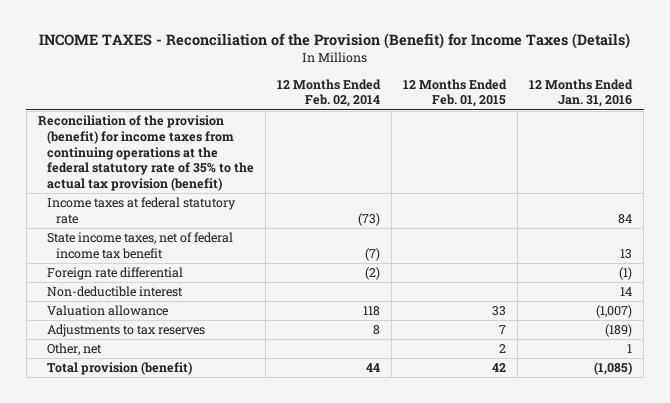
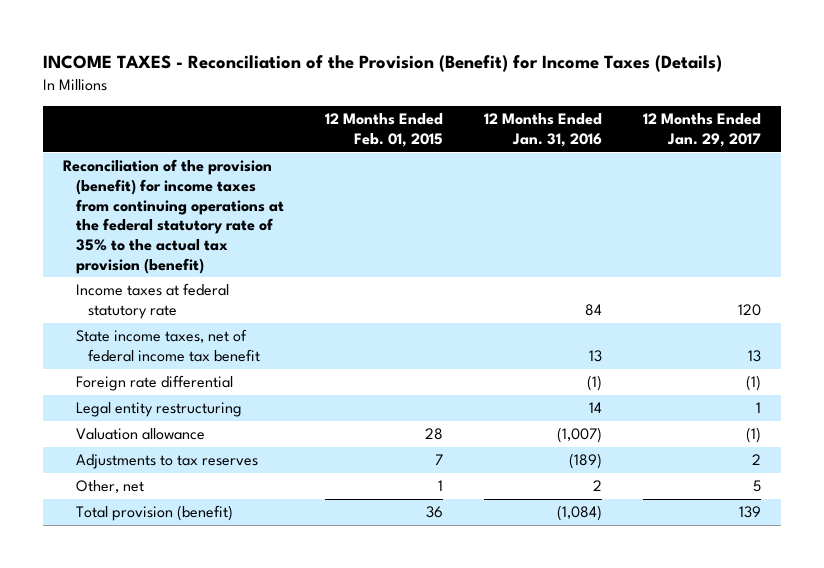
- | 12 Months Ended Feb. 02, 2014 | 12 Months Ended Feb. 01, 2015 | 12 Months Ended Jan. 31, 2016
+ | 12 Months Ended Feb. 01, 2015 | 12 Months Ended Jan. 31, 2016 | 12 Months Ended Jan. 29, 2017
- Non-deductible interest | | | 14
- Valuation allowance | 118 | 33 | (1,007)
+ Legal entity restructuring | | 14 | 1
+ Valuation allowance | 28 | (1,007) | (1)
- Other, net | | 2 | 1
- Total provision (benefit) | 44 | 42 | (1,085)
+ Other, net | 1 | 2 | 5
+ Total provision (benefit) | 36 | (1,084) | 139

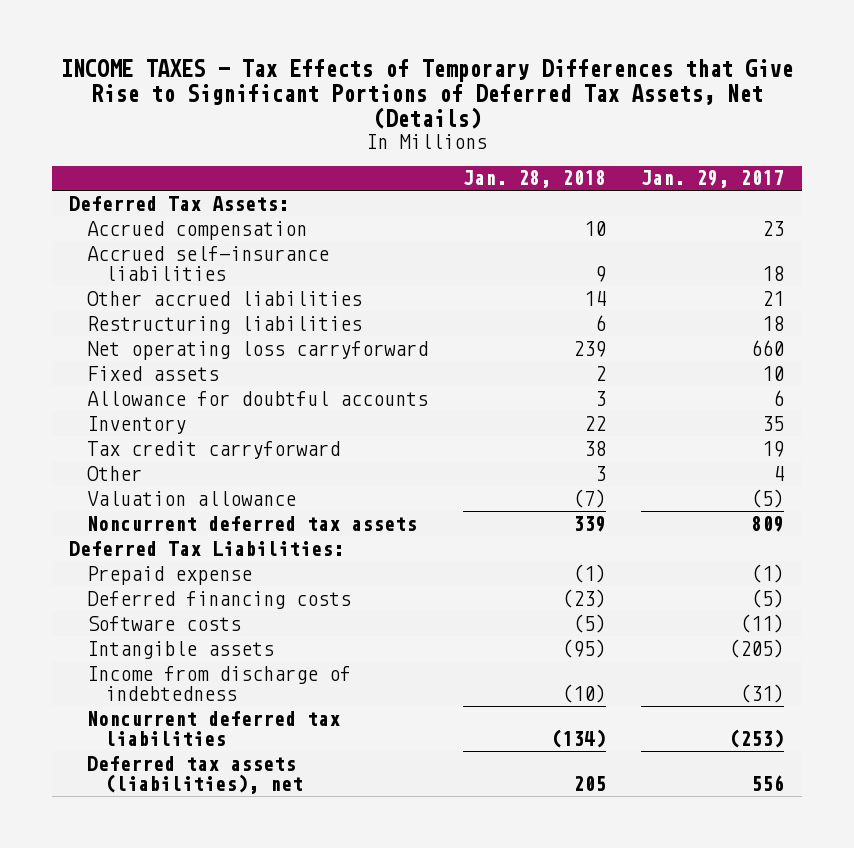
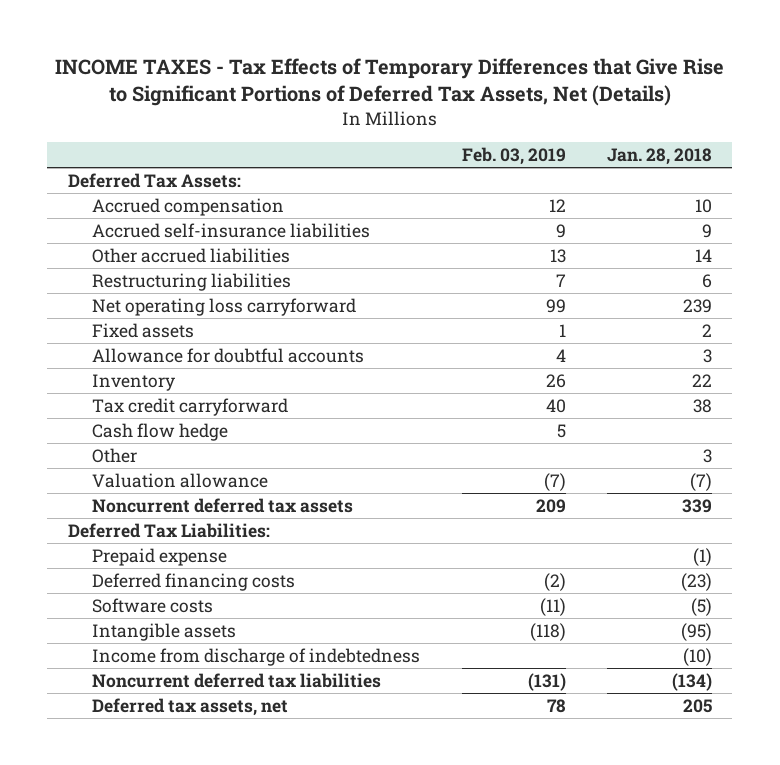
- | Jan. 28, 2018 | Jan. 29, 2017
+ | Feb. 03, 2019 | Jan. 28, 2018
+ Cash flow hedge | 5 |
- Deferred tax assets (liabilities), net | 205 | 556
+ Deferred tax assets, net | 78 | 205

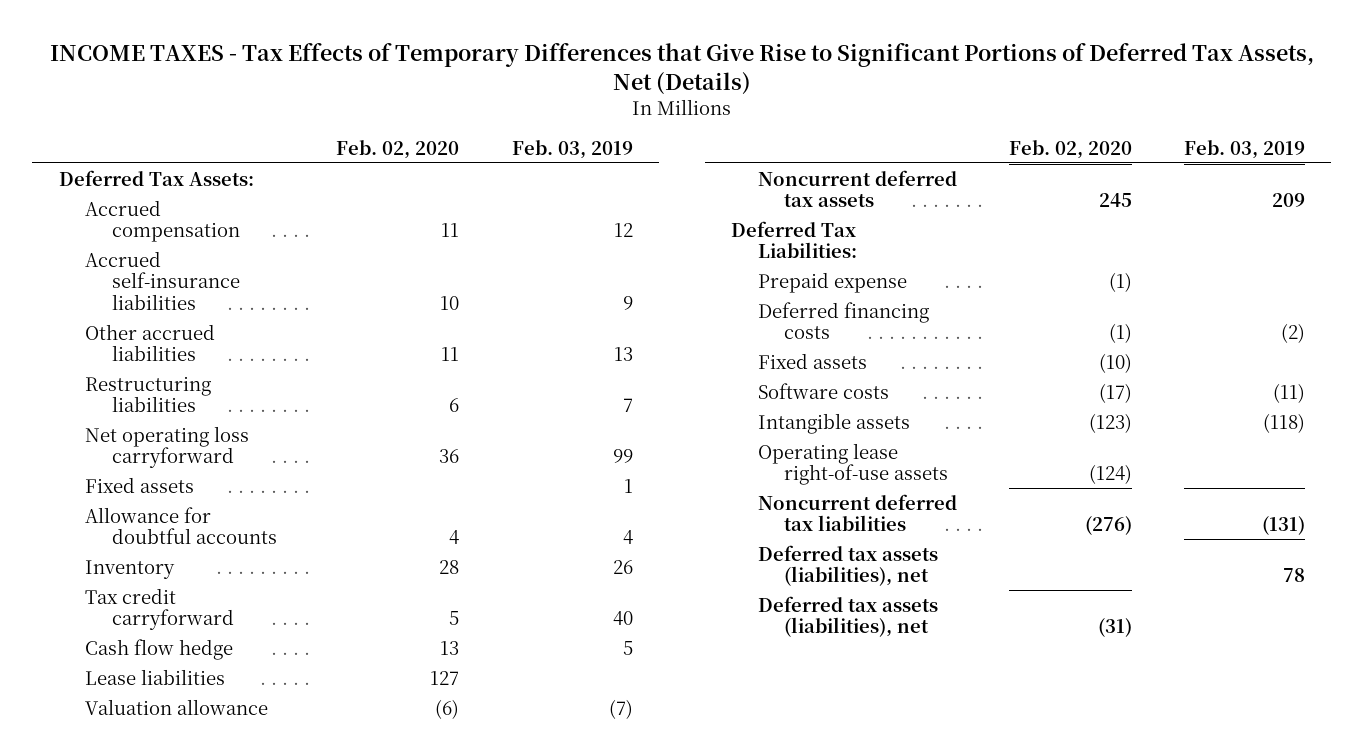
- | Feb. 03, 2019 | Jan. 28, 2018
+ | Feb. 02, 2020 | Feb. 03, 2019
- Other | | 3
+ Lease liabilities | 127 |
+ Fixed assets | (10) |
- Income from discharge of indebtedness | | (10)
+ Operating lease right-of-use assets | (124) |
- Deferred tax assets, net | 78 | 205
+ Deferred tax assets (liabilities), net | | 78
+ Deferred tax assets (liabilities), net | (31) |

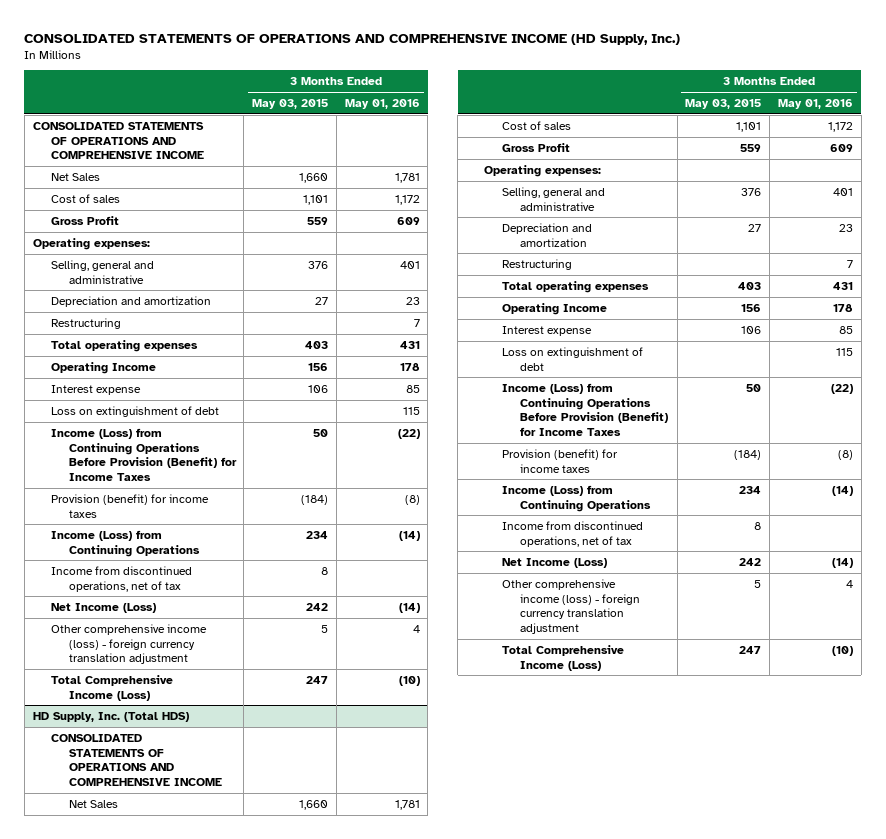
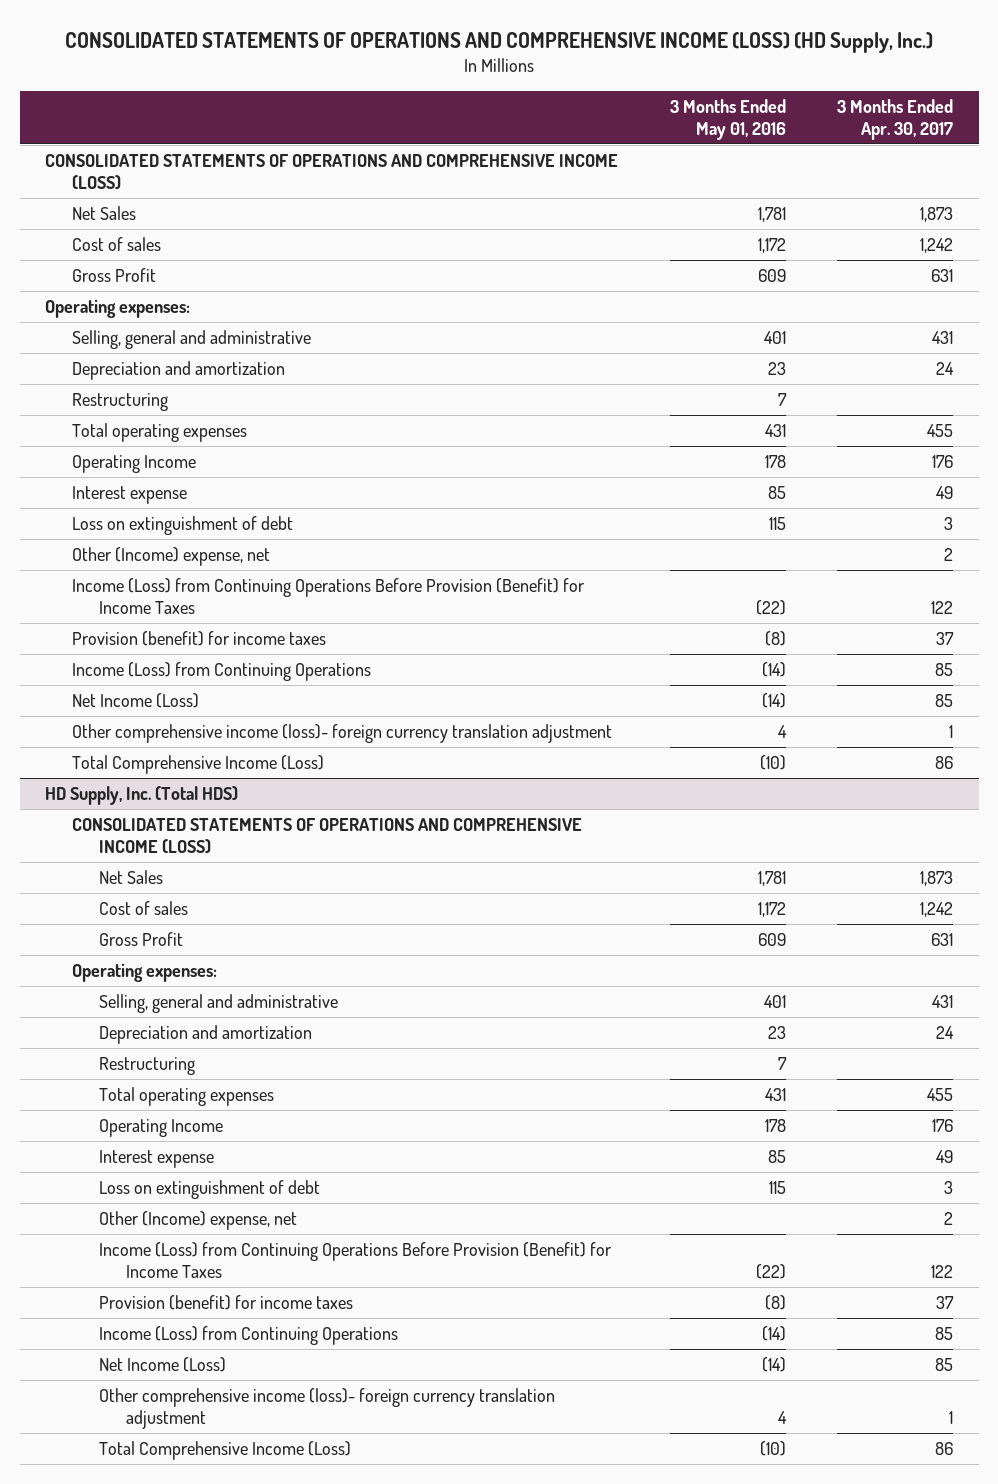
- CONSOLIDATED STATEMENTS OF OPERATIONS AND COMPREHENSIVE INCOME (HD Supply, Inc.)
+ CONSOLIDATED STATEMENTS OF OPERATIONS AND COMPREHENSIVE INCOME (LOSS) (HD Supply, Inc.)
- | 3 Months Ended May 03, 2015 | 3 Months Ended May 01, 2016
+ | 3 Months Ended May 01, 2016 | 3 Months Ended Apr. 30, 2017
- CONSOLIDATED STATEMENTS OF OPERATIONS AND COMPREHENSIVE INCOME
+ CONSOLIDATED STATEMENTS OF OPERATIONS AND COMPREHENSIVE INCOME (LOSS)
+ Other (Income) expense, net | | 2
- Income from discontinued operations, net of tax | 8 |
- Other comprehensive income (loss) - foreign currency translation adjustment | 5 | 4
+ Other comprehensive income (loss)- foreign currency translation adjustment | 4 | 1
@ HD Supply, Inc. (Total HDS)
- CONSOLIDATED STATEMENTS OF OPERATIONS AND COMPREHENSIVE INCOME
+ CONSOLIDATED STATEMENTS OF OPERATIONS AND COMPREHENSIVE INCOME (LOSS)
+ Other (Income) expense, net | | 2
- Income from discontinued operations, net of tax | 8 |
- Other comprehensive income (loss) - foreign currency translation adjustment | 5 | 4
+ Other comprehensive income (loss)- foreign currency translation adjustment | 4 | 1

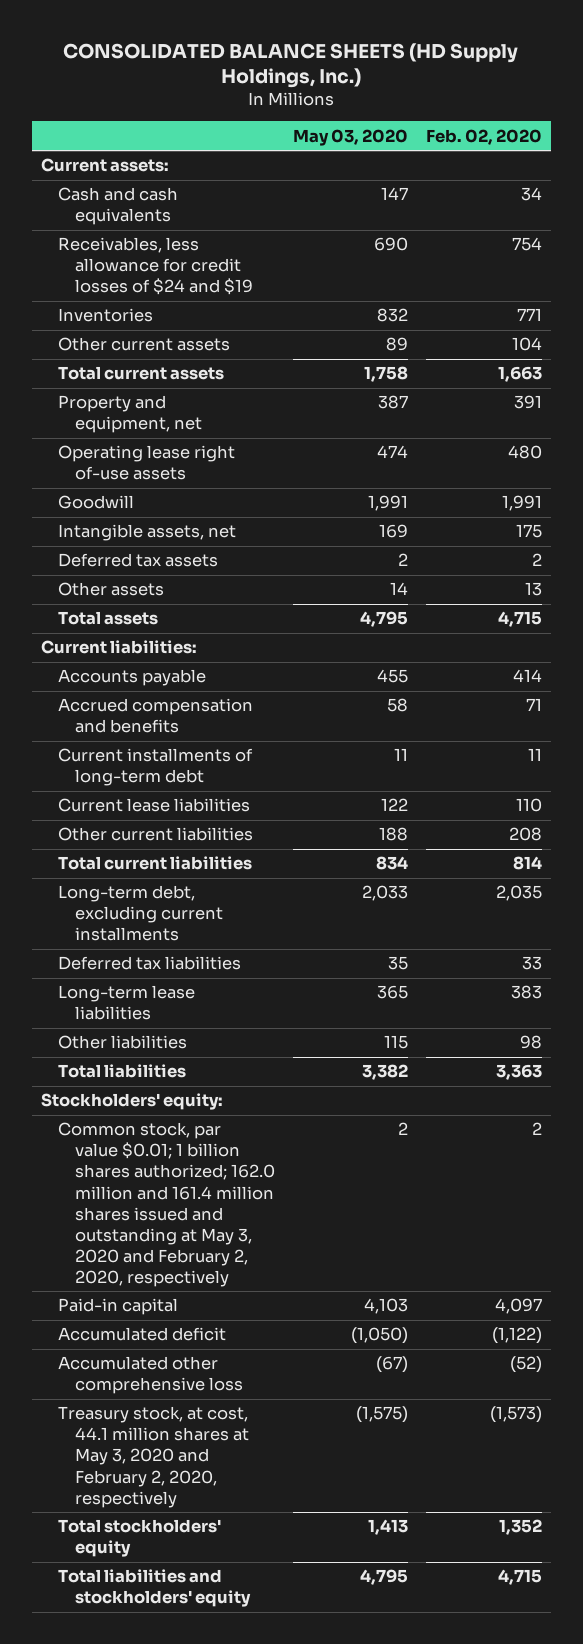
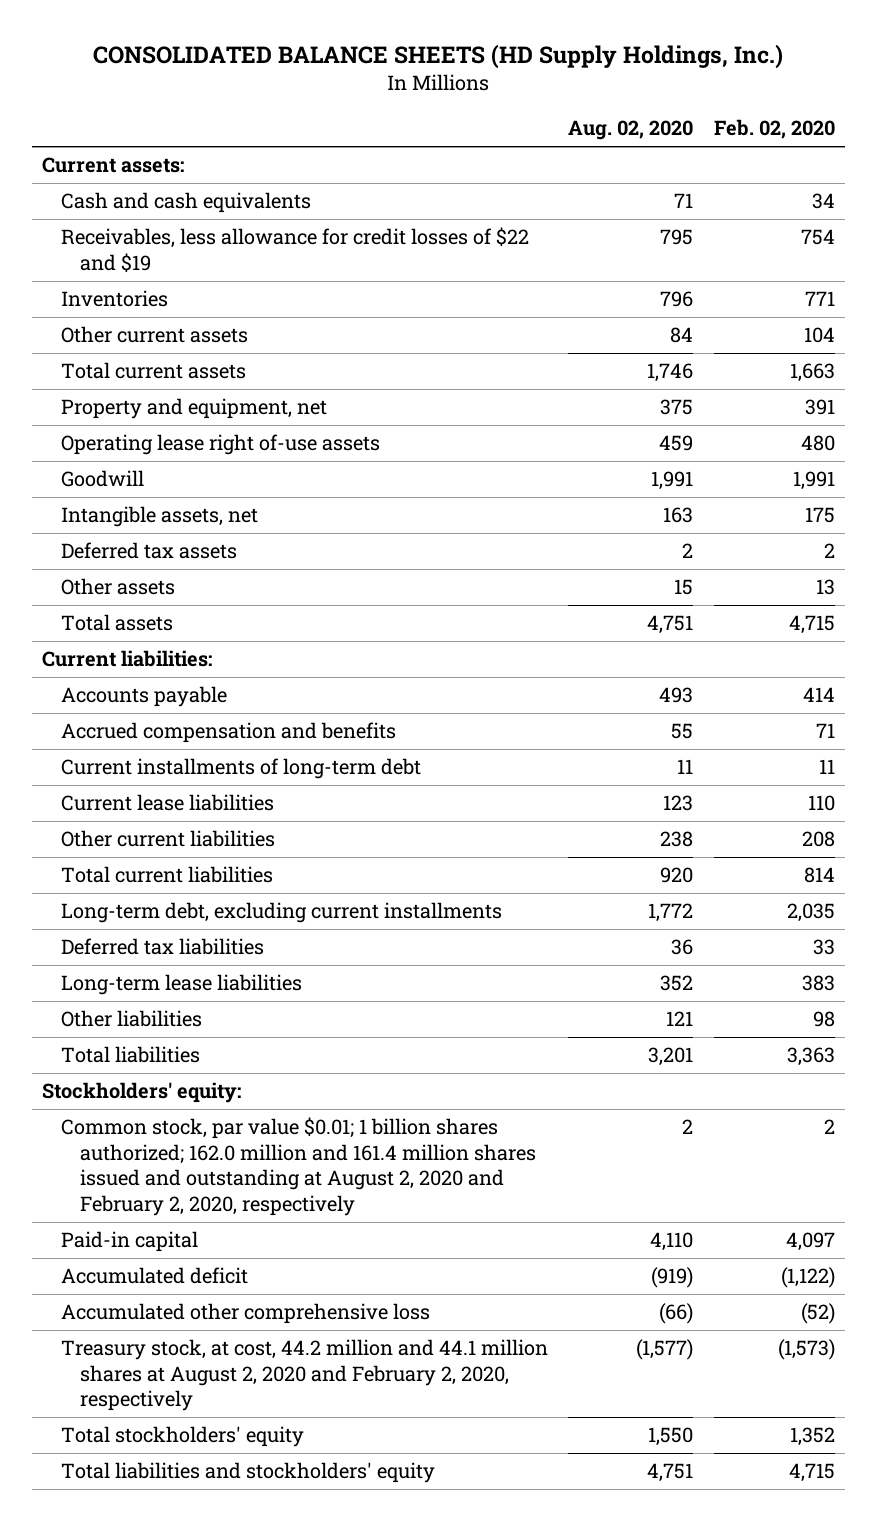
- | May 03, 2020 | Feb. 02, 2020
+ | Aug. 02, 2020 | Feb. 02, 2020
- Receivables, less allowance for credit losses of $24 and $19 | 690 | 754
+ Receivables, less allowance for credit losses of $22 and $19 | 795 | 754
- Common stock, par value $0.01; 1 billion shares authorized; 162.0 million and 161.4 million shares issued and outstanding at May 3, 2020 and February 2, 2020, respectively | 2 | 2
+ Common stock, par value $0.01; 1 billion shares authorized; 162.0 million and 161.4 million shares issued and outstanding at August 2, 2020 and February 2, 2020, respectively | 2 | 2
- Treasury stock, at cost, 44.1 million shares at May 3, 2020 and February 2, 2020, respectively | (1,575) | (1,573)
+ Treasury stock, at cost, 44.2 million and 44.1 million shares at August 2, 2020 and February 2, 2020, respectively | (1,577) | (1,573)

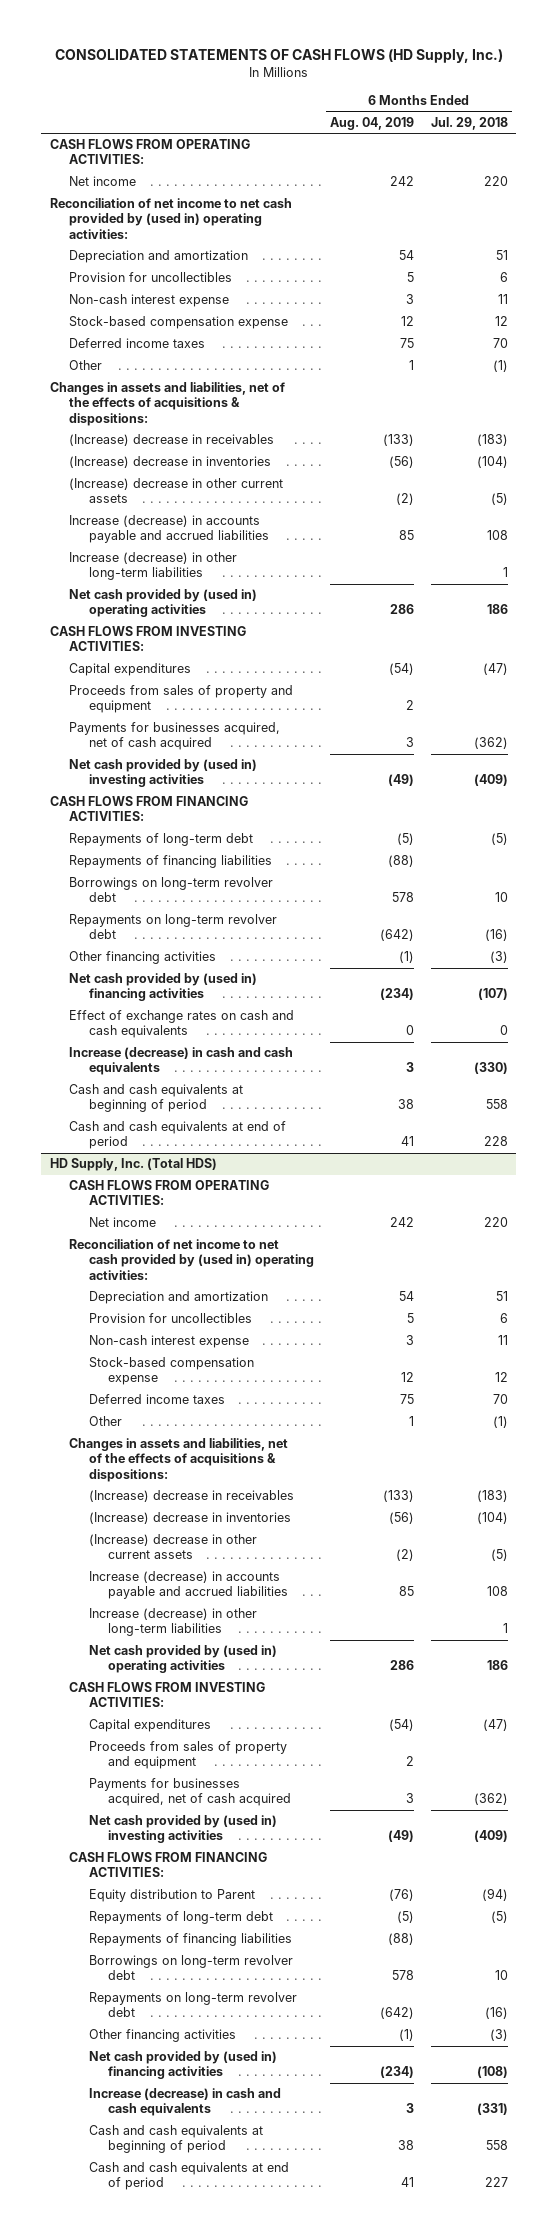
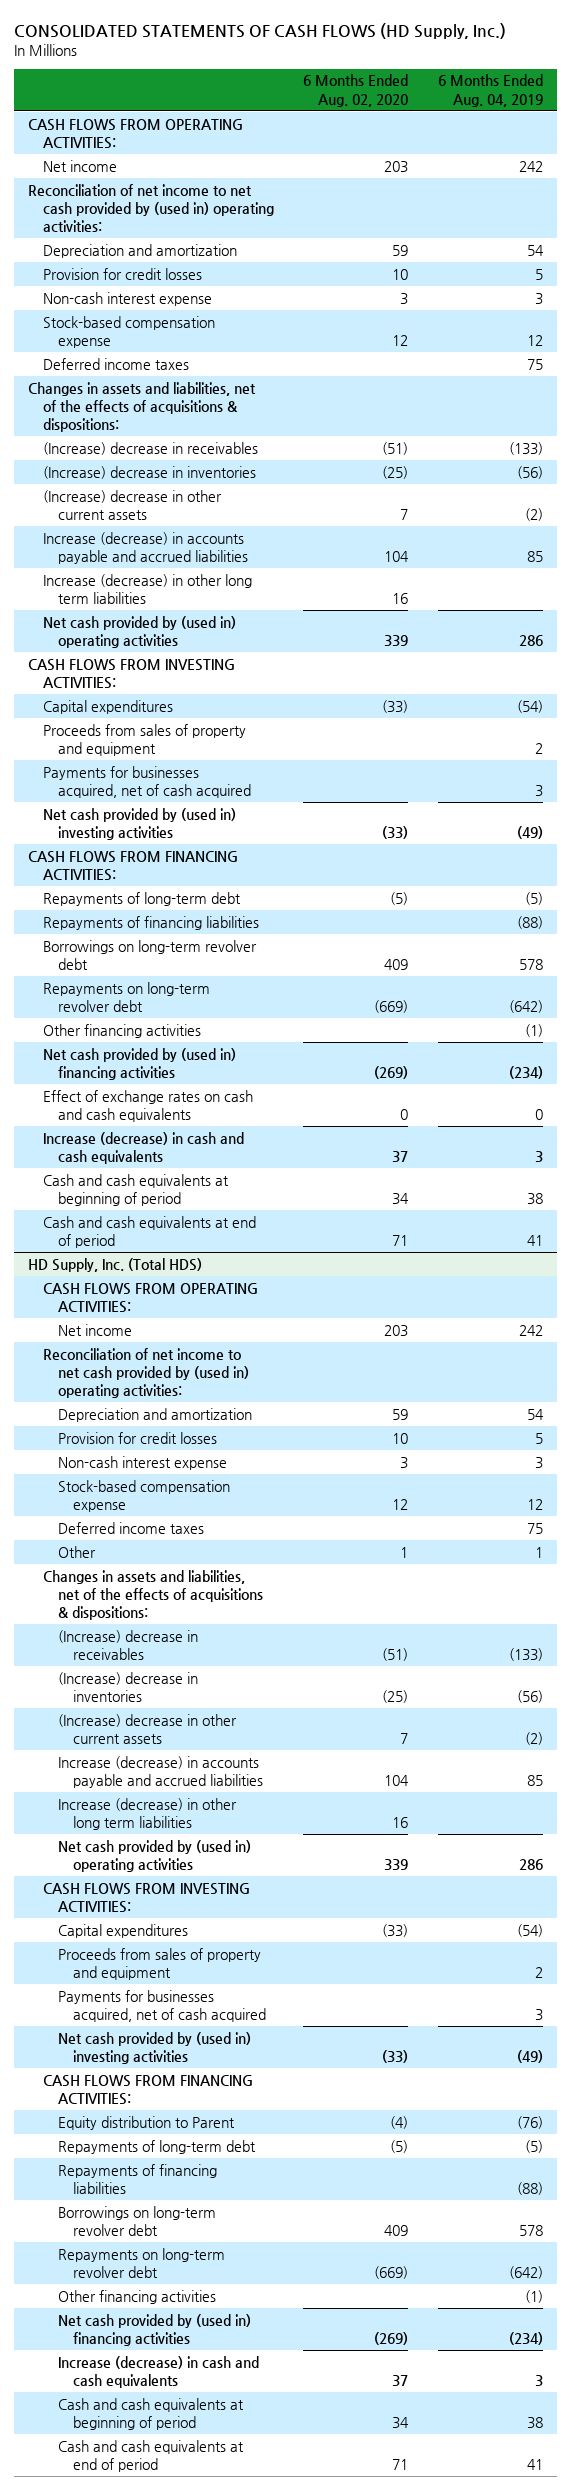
- | 6 Months Ended Aug. 04, 2019 | 6 Months Ended Jul. 29, 2018
+ | 6 Months Ended Aug. 02, 2020 | 6 Months Ended Aug. 04, 2019
- Provision for uncollectibles | 5 | 6
+ Provision for credit losses | 10 | 5
- Other | 1 | (1)
- Increase (decrease) in other long-term liabilities | | 1
+ Increase (decrease) in other long term liabilities | 16 |
@ HD Supply, Inc. (Total HDS)
- Provision for uncollectibles | 5 | 6
+ Provision for credit losses | 10 | 5
- Increase (decrease) in other long-term liabilities | | 1
+ Increase (decrease) in other long term liabilities | 16 |

